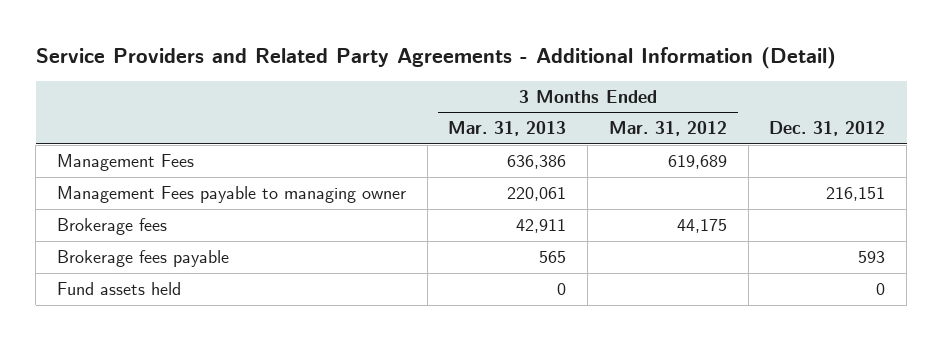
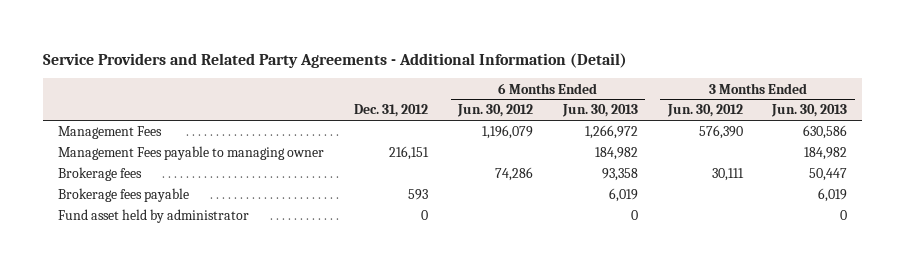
- | 3 Months Ended Mar. 31, 2013 | 3 Months Ended Mar. 31, 2012 | Dec. 31, 2012
+ | Dec. 31, 2012 | 6 Months Ended Jun. 30, 2012 | 6 Months Ended Jun. 30, 2013 | 3 Months Ended Jun. 30, 2012 | 3 Months Ended Jun. 30, 2013
- Fund assets held | 0 | | 0
+ Fund asset held by administrator | 0 | | 0 | | 0

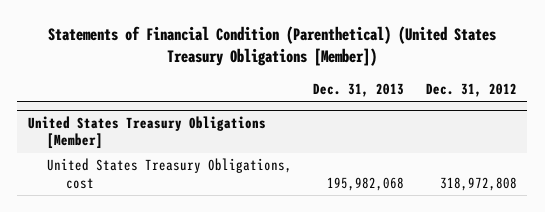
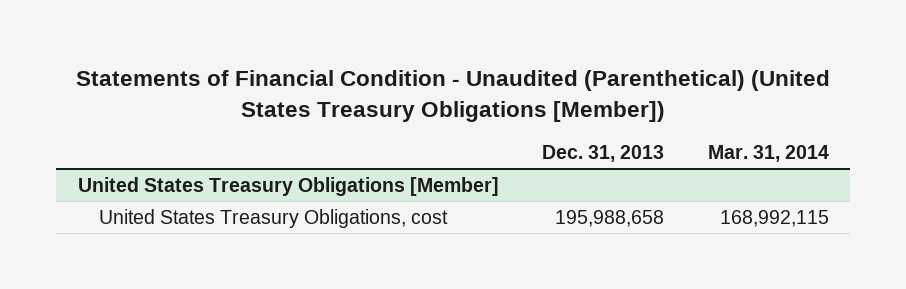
- Statements of Financial Condition (Parenthetical) (United States Treasury Obligations [Member])
+ Statements of Financial Condition - Unaudited (Parenthetical) (United States Treasury Obligations [Member])
- | Dec. 31, 2013 | Dec. 31, 2012
+ | Dec. 31, 2013 | Mar. 31, 2014
@ United States Treasury Obligations [Member]
- United States Treasury Obligations, cost | 195,982,068 | 318,972,808
+ United States Treasury Obligations, cost | 195,988,658 | 168,992,115

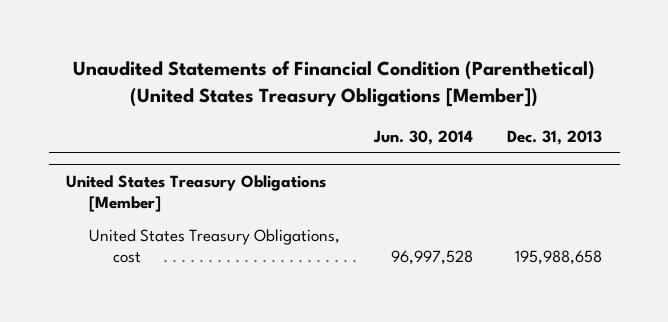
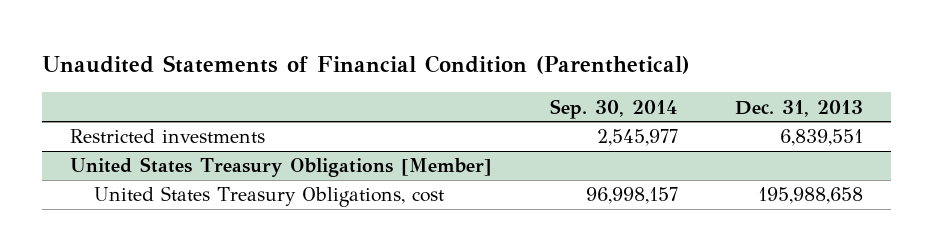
- Unaudited Statements of Financial Condition (Parenthetical) (United States Treasury Obligations [Member])
+ Unaudited Statements of Financial Condition (Parenthetical)
- | Jun. 30, 2014 | Dec. 31, 2013
+ | Sep. 30, 2014 | Dec. 31, 2013
+ Restricted investments | 2,545,977 | 6,839,551

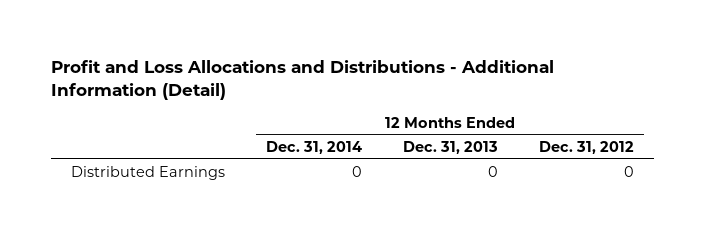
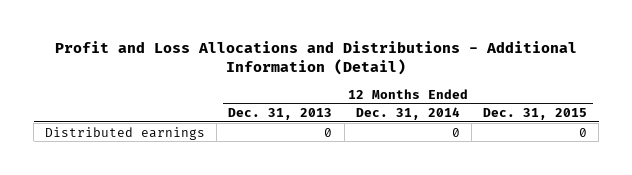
- | 12 Months Ended Dec. 31, 2014 | 12 Months Ended Dec. 31, 2013 | 12 Months Ended Dec. 31, 2012
+ | 12 Months Ended Dec. 31, 2013 | 12 Months Ended Dec. 31, 2014 | 12 Months Ended Dec. 31, 2015
- Distributed Earnings | 0 | 0 | 0
+ Distributed earnings | 0 | 0 | 0

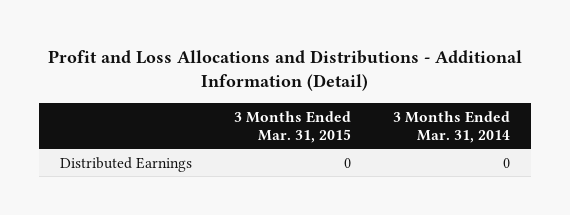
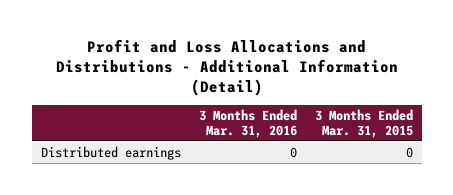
- | 3 Months Ended Mar. 31, 2015 | 3 Months Ended Mar. 31, 2014
+ | 3 Months Ended Mar. 31, 2016 | 3 Months Ended Mar. 31, 2015
- Distributed Earnings | 0 | 0
+ Distributed earnings | 0 | 0

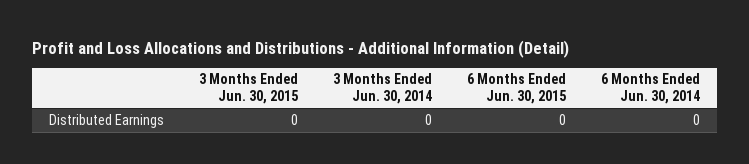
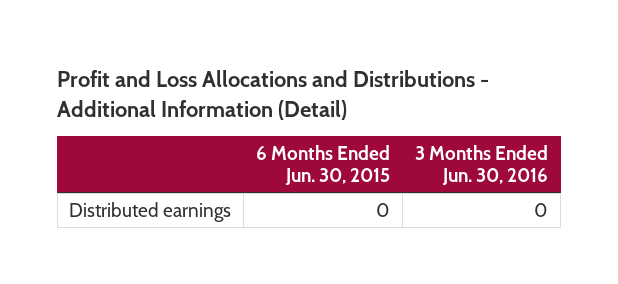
- | 3 Months Ended Jun. 30, 2015 | 3 Months Ended Jun. 30, 2014 | 6 Months Ended Jun. 30, 2015 | 6 Months Ended Jun. 30, 2014
+ | 6 Months Ended Jun. 30, 2015 | 3 Months Ended Jun. 30, 2016
- Distributed Earnings | 0 | 0 | 0 | 0
+ Distributed earnings | 0 | 0

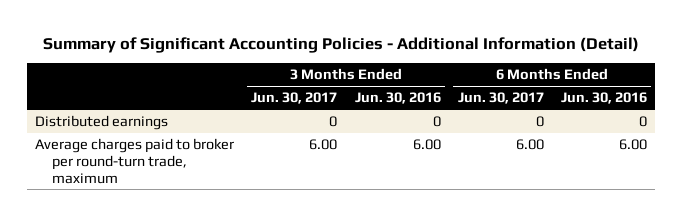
- Profit and Loss Allocations and Distributions - Additional Information (Detail)
+ Summary of Significant Accounting Policies - Additional Information (Detail)
- | 6 Months Ended Jun. 30, 2015 | 3 Months Ended Jun. 30, 2016
+ | 3 Months Ended Jun. 30, 2017 | 3 Months Ended Jun. 30, 2016 | 6 Months Ended Jun. 30, 2017 | 6 Months Ended Jun. 30, 2016
+ Average charges paid to broker per round-turn trade, maximum | 6.00 | 6.00 | 6.00 | 6.00

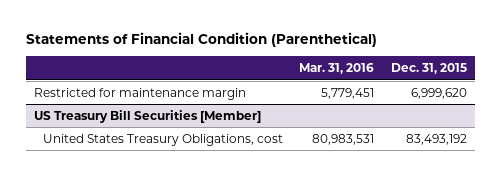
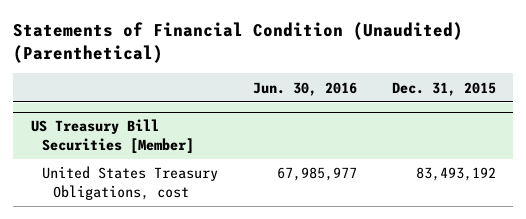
- Statements of Financial Condition (Parenthetical)
+ Statements of Financial Condition (Unaudited) (Parenthetical)
- | Mar. 31, 2016 | Dec. 31, 2015
+ | Jun. 30, 2016 | Dec. 31, 2015
- Restricted for maintenance margin | 5,779,451 | 6,999,620

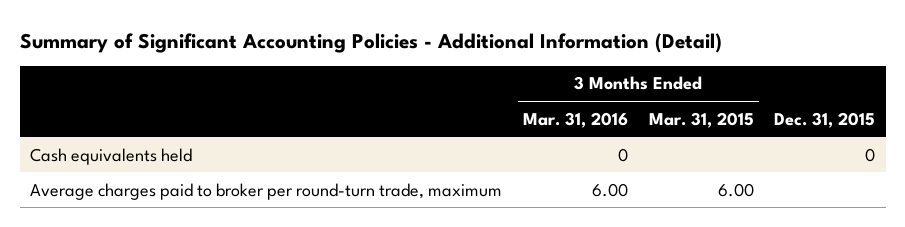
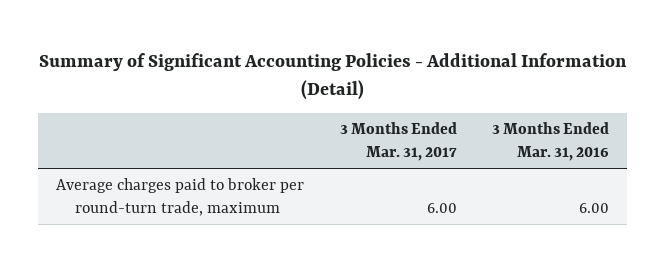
- | 3 Months Ended Mar. 31, 2016 | 3 Months Ended Mar. 31, 2015 | Dec. 31, 2015
+ | 3 Months Ended Mar. 31, 2017 | 3 Months Ended Mar. 31, 2016
- Cash equivalents held | 0 | | 0

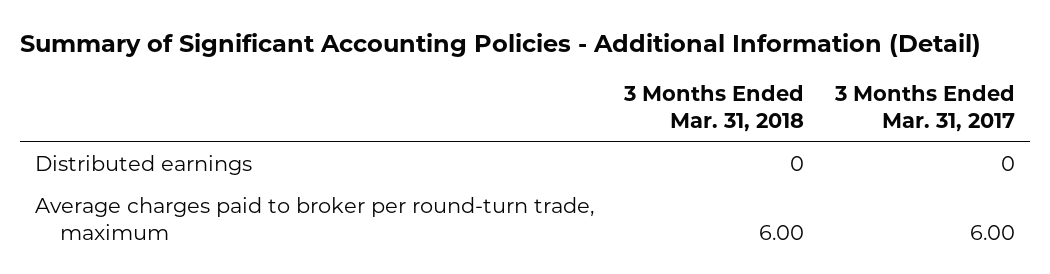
- | 3 Months Ended Mar. 31, 2017 | 3 Months Ended Mar. 31, 2016
+ | 3 Months Ended Mar. 31, 2018 | 3 Months Ended Mar. 31, 2017
+ Distributed earnings | 0 | 0

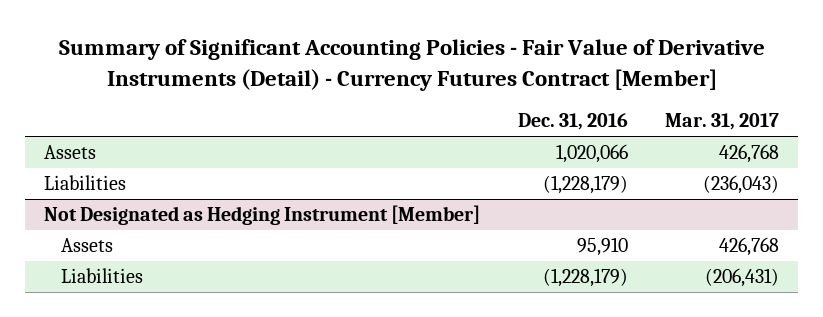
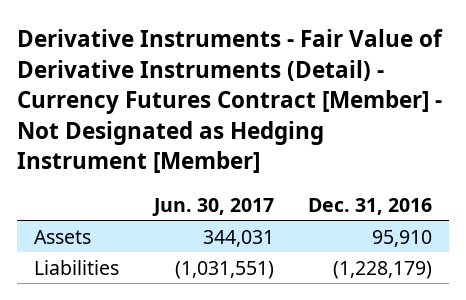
- Summary of Significant Accounting Policies - Fair Value of Derivative Instruments (Detail) - Currency Futures Contract [Member]
+ Derivative Instruments - Fair Value of Derivative Instruments (Detail) - Currency Futures Contract [Member] - Not Designated as Hedging Instrument [Member]
- | Dec. 31, 2016 | Mar. 31, 2017
+ | Jun. 30, 2017 | Dec. 31, 2016
- Assets | 1,020,066 | 426,768
- Liabilities | (1,228,179) | (236,043)
- Not Designated as Hedging Instrument [Member]

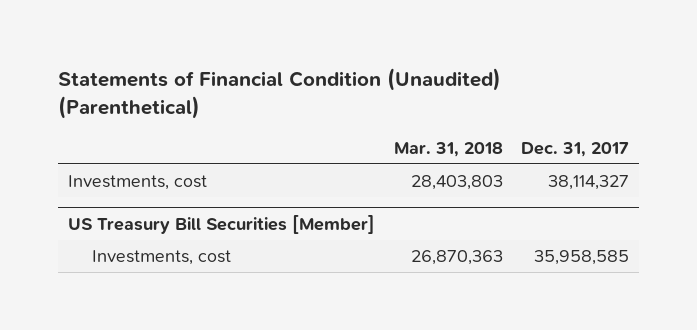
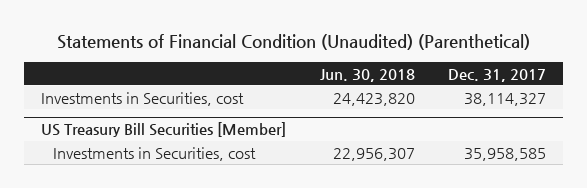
- | Mar. 31, 2018 | Dec. 31, 2017
+ | Jun. 30, 2018 | Dec. 31, 2017
- Investments, cost | 28,403,803 | 38,114,327
+ Investments in Securities, cost | 24,423,820 | 38,114,327
@ US Treasury Bill Securities [Member]
- Investments, cost | 26,870,363 | 35,958,585
+ Investments in Securities, cost | 22,956,307 | 35,958,585

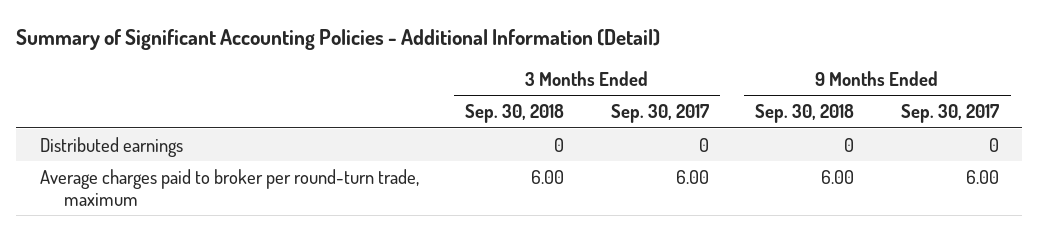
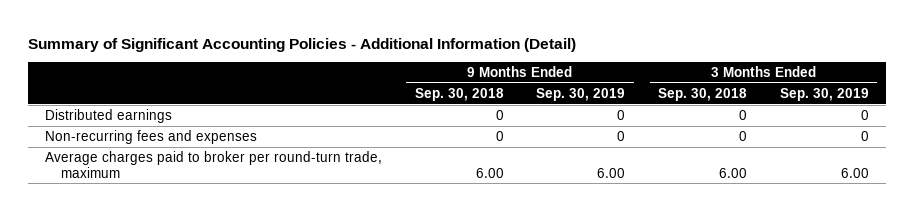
- | 3 Months Ended Sep. 30, 2018 | 3 Months Ended Sep. 30, 2017 | 9 Months Ended Sep. 30, 2018 | 9 Months Ended Sep. 30, 2017
+ | 9 Months Ended Sep. 30, 2018 | 9 Months Ended Sep. 30, 2019 | 3 Months Ended Sep. 30, 2018 | 3 Months Ended Sep. 30, 2019
+ Non-recurring fees and expenses | 0 | 0 | 0 | 0

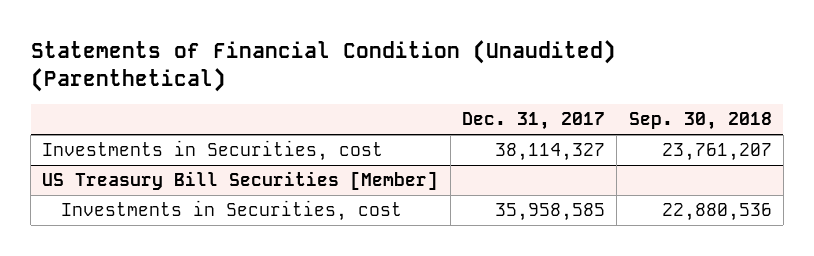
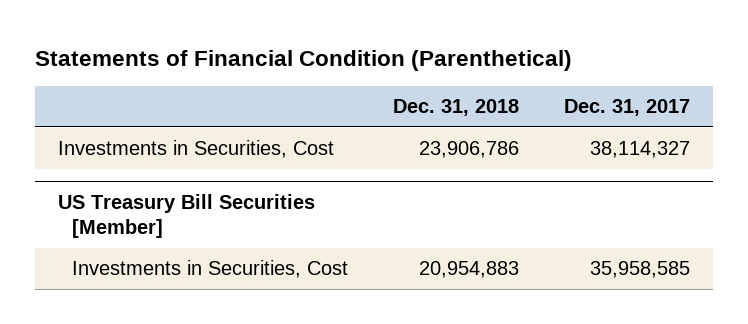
- Statements of Financial Condition (Unaudited) (Parenthetical)
+ Statements of Financial Condition (Parenthetical)
- | Dec. 31, 2017 | Sep. 30, 2018
+ | Dec. 31, 2018 | Dec. 31, 2017
- Investments in Securities, cost | 38,114,327 | 23,761,207
+ Investments in Securities, Cost | 23,906,786 | 38,114,327
@ US Treasury Bill Securities [Member]
- Investments in Securities, cost | 35,958,585 | 22,880,536
+ Investments in Securities, Cost | 20,954,883 | 35,958,585

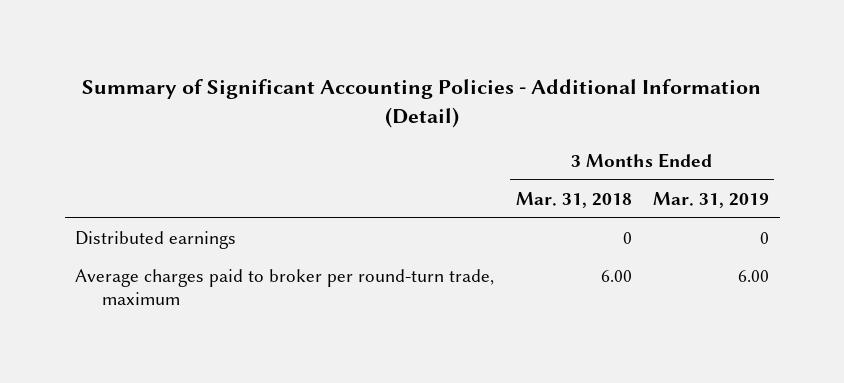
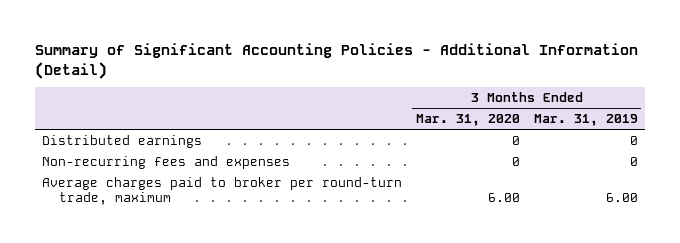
- | 3 Months Ended Mar. 31, 2018 | 3 Months Ended Mar. 31, 2019
+ | 3 Months Ended Mar. 31, 2020 | 3 Months Ended Mar. 31, 2019
+ Non-recurring fees and expenses | 0 | 0

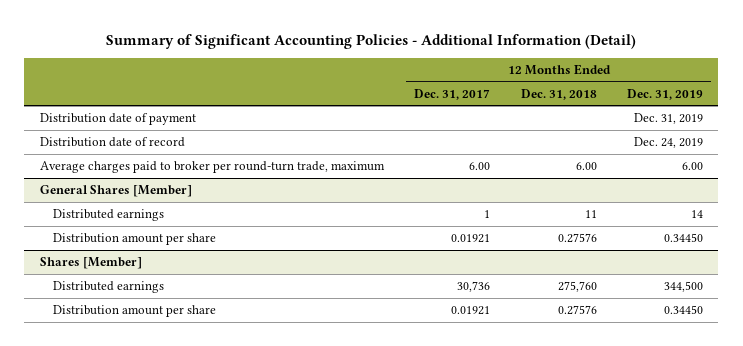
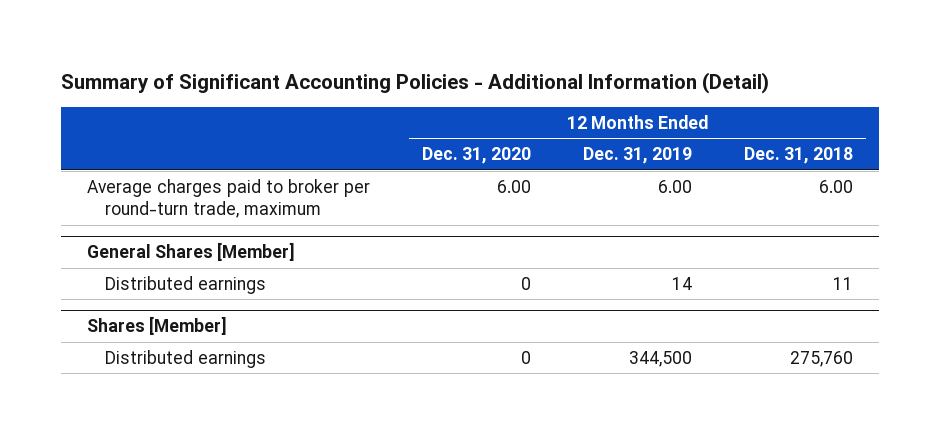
- | 12 Months Ended Dec. 31, 2017 | 12 Months Ended Dec. 31, 2018 | 12 Months Ended Dec. 31, 2019
+ | 12 Months Ended Dec. 31, 2020 | 12 Months Ended Dec. 31, 2019 | 12 Months Ended Dec. 31, 2018
- Distribution date of payment | | | Dec. 31, 2019
- Distribution date of record | | | Dec. 24, 2019
@ General Shares [Member]
- Distribution amount per share | 0.01921 | 0.27576 | 0.34450
@ Shares [Member]
- Distribution amount per share | 0.01921 | 0.27576 | 0.34450

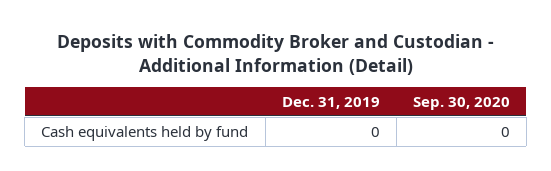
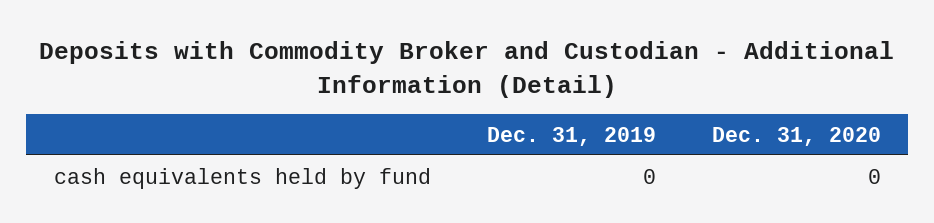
- | Dec. 31, 2019 | Sep. 30, 2020
+ | Dec. 31, 2019 | Dec. 31, 2020
- Cash equivalents held by fund | 0 | 0
+ cash equivalents held by fund | 0 | 0

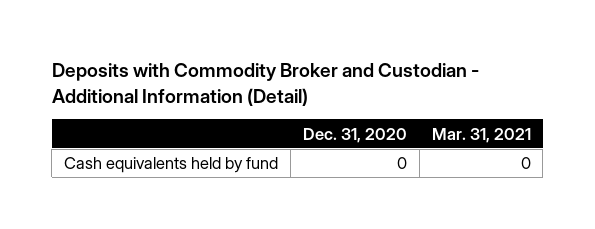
- | Dec. 31, 2019 | Dec. 31, 2020
+ | Dec. 31, 2020 | Mar. 31, 2021
- cash equivalents held by fund | 0 | 0
+ Cash equivalents held by fund | 0 | 0

